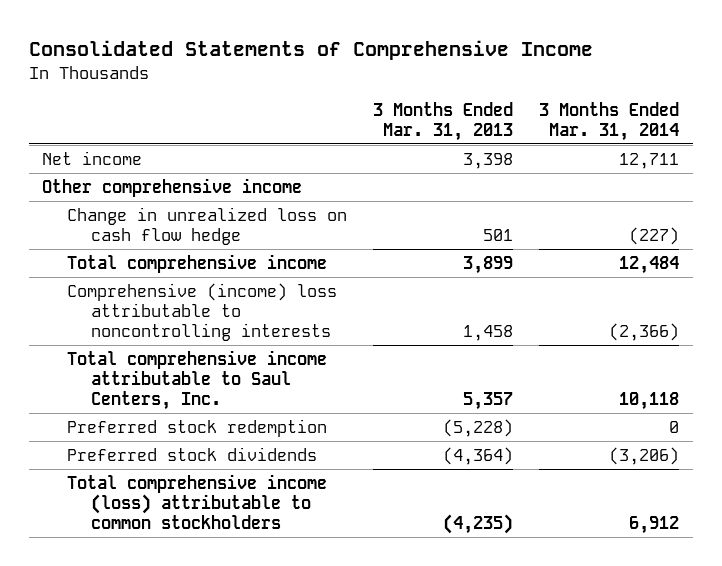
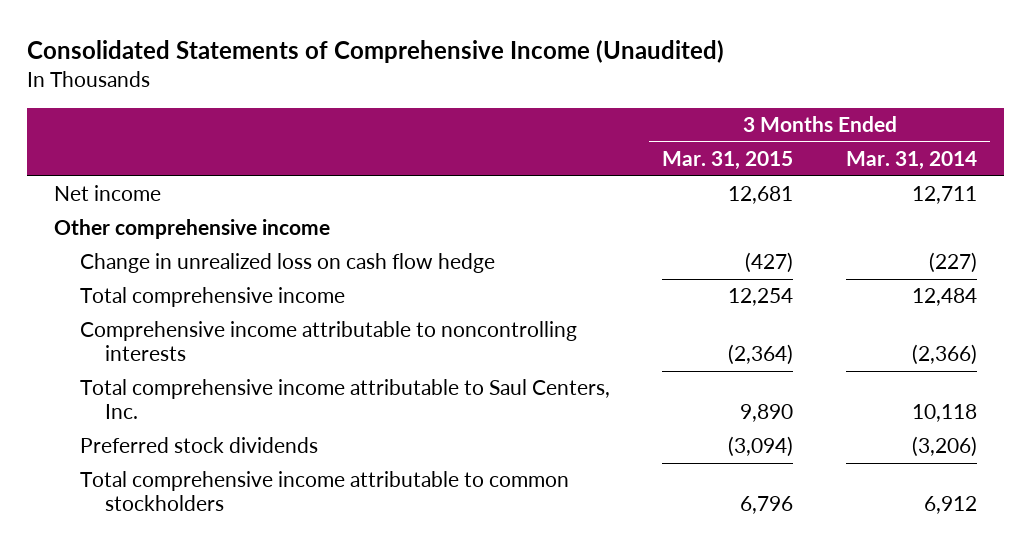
- Consolidated Statements of Comprehensive Income
+ Consolidated Statements of Comprehensive Income (Unaudited)
- | 3 Months Ended Mar. 31, 2013 | 3 Months Ended Mar. 31, 2014
+ | 3 Months Ended Mar. 31, 2015 | 3 Months Ended Mar. 31, 2014
- Comprehensive (income) loss attributable to noncontrolling interests | 1,458 | (2,366)
+ Comprehensive income attributable to noncontrolling interests | (2,364) | (2,366)
- Preferred stock redemption | (5,228) | 0
- Total comprehensive income (loss) attributable to common stockholders | (4,235) | 6,912
+ Total comprehensive income attributable to common stockholders | 6,796 | 6,912

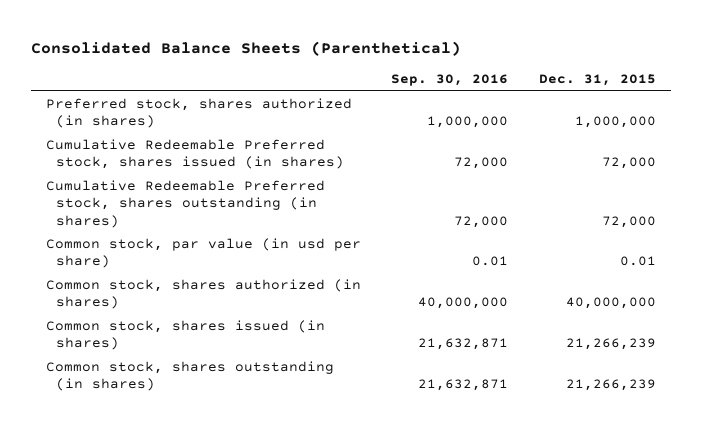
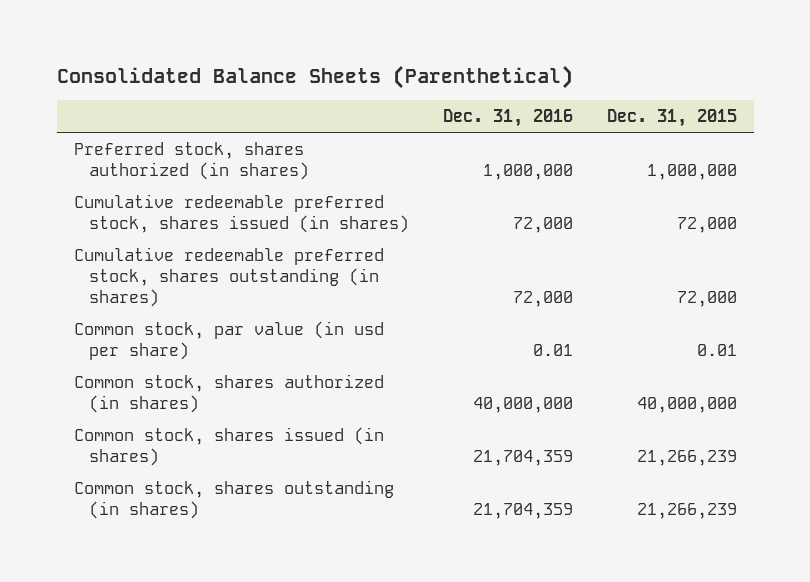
- | Sep. 30, 2016 | Dec. 31, 2015
+ | Dec. 31, 2016 | Dec. 31, 2015
- Cumulative Redeemable Preferred stock, shares issued (in shares) | 72,000 | 72,000
- Cumulative Redeemable Preferred stock, shares outstanding (in shares) | 72,000 | 72,000
+ Cumulative redeemable preferred stock, shares issued (in shares) | 72,000 | 72,000
+ Cumulative redeemable preferred stock, shares outstanding (in shares) | 72,000 | 72,000

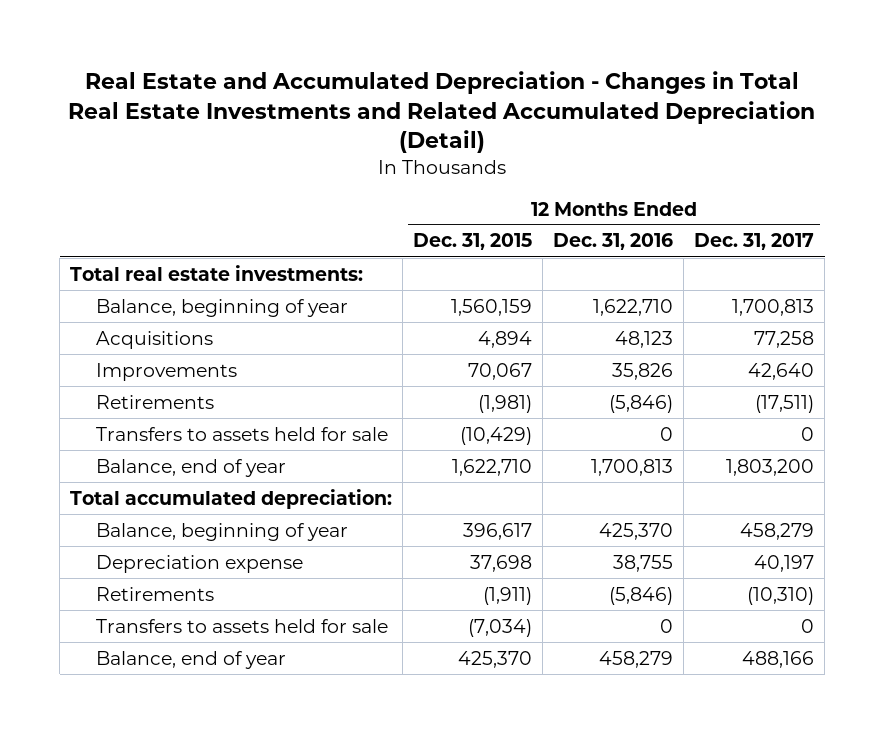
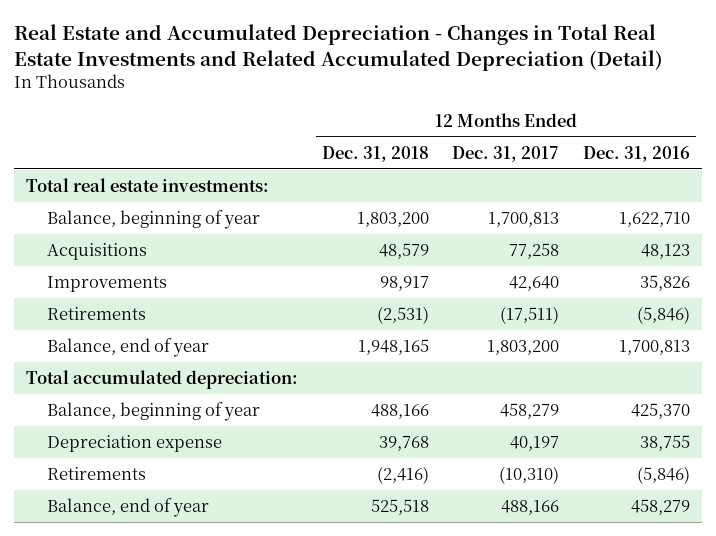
- | 12 Months Ended Dec. 31, 2015 | 12 Months Ended Dec. 31, 2016 | 12 Months Ended Dec. 31, 2017
+ | 12 Months Ended Dec. 31, 2018 | 12 Months Ended Dec. 31, 2017 | 12 Months Ended Dec. 31, 2016
- Transfers to assets held for sale | (10,429) | 0 | 0
- Transfers to assets held for sale | (7,034) | 0 | 0

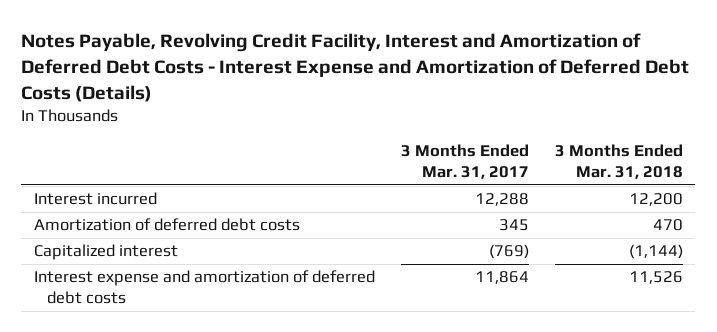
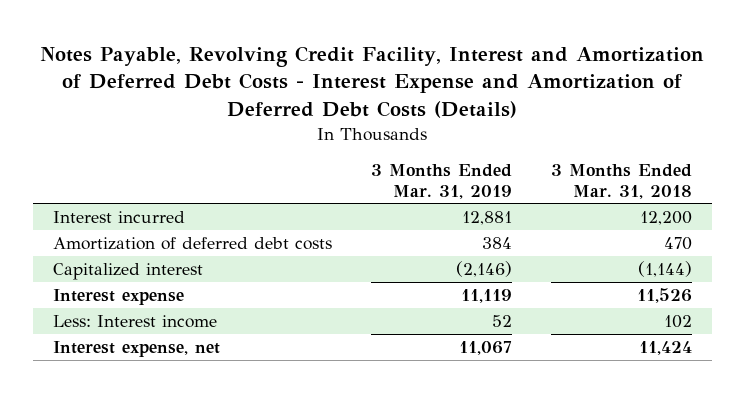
- | 3 Months Ended Mar. 31, 2017 | 3 Months Ended Mar. 31, 2018
+ | 3 Months Ended Mar. 31, 2019 | 3 Months Ended Mar. 31, 2018
- Interest expense and amortization of deferred debt costs | 11,864 | 11,526
+ Interest expense | 11,119 | 11,526
+ Less: Interest income | 52 | 102
+ Interest expense, net | 11,067 | 11,424

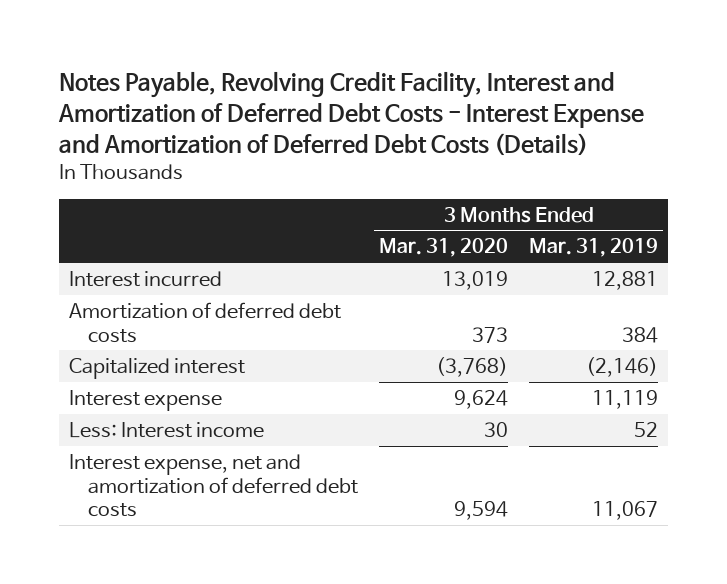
- | 3 Months Ended Mar. 31, 2019 | 3 Months Ended Mar. 31, 2018
+ | 3 Months Ended Mar. 31, 2020 | 3 Months Ended Mar. 31, 2019
- Interest expense, net | 11,067 | 11,424
+ Interest expense, net and amortization of deferred debt costs | 9,594 | 11,067

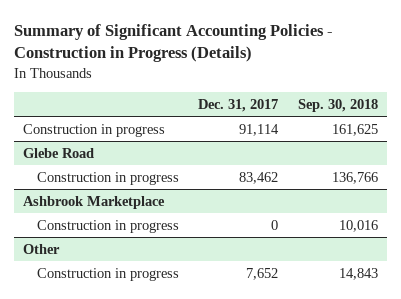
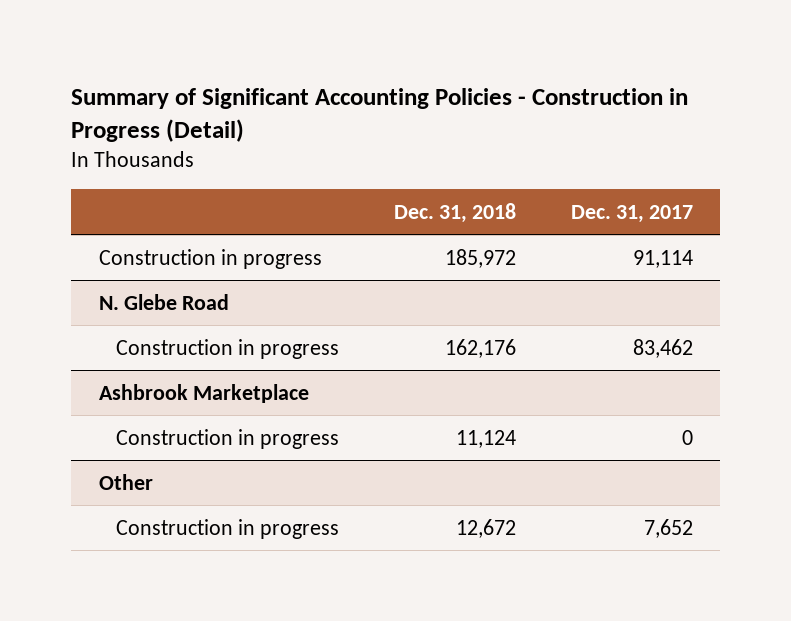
- Summary of Significant Accounting Policies - Construction in Progress (Details)
+ Summary of Significant Accounting Policies - Construction in Progress (Detail)
- | Dec. 31, 2017 | Sep. 30, 2018
+ | Dec. 31, 2018 | Dec. 31, 2017
- Glebe Road
+ N. Glebe Road

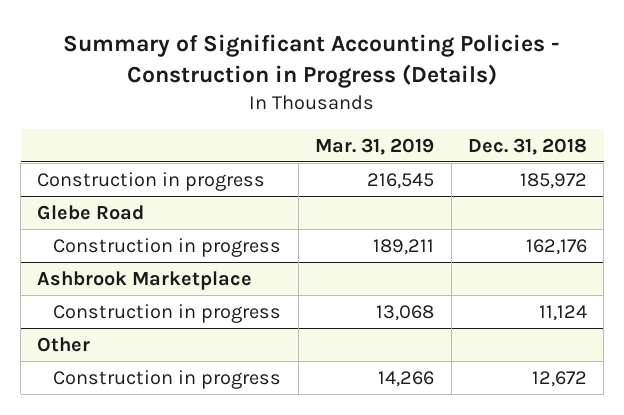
- Summary of Significant Accounting Policies - Construction in Progress (Detail)
+ Summary of Significant Accounting Policies - Construction in Progress (Details)
- | Dec. 31, 2018 | Dec. 31, 2017
+ | Mar. 31, 2019 | Dec. 31, 2018
- N. Glebe Road
+ Glebe Road

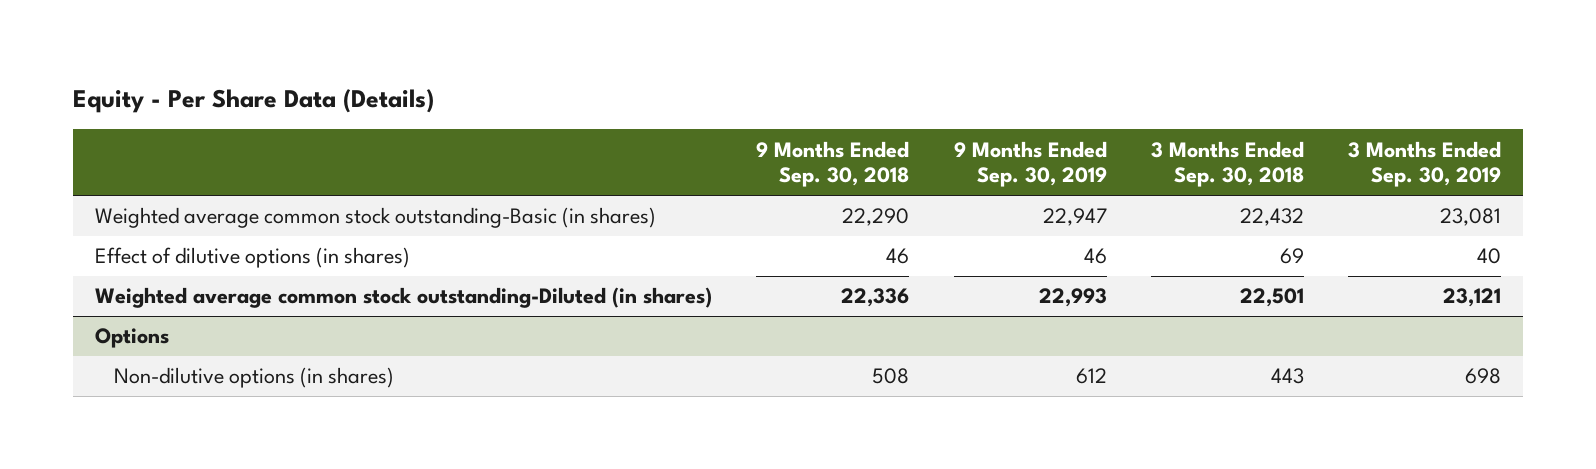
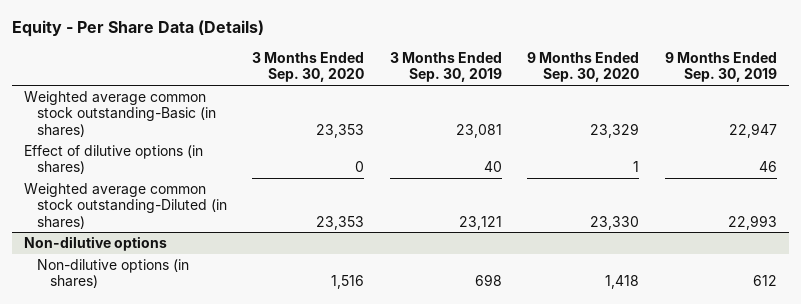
- | 9 Months Ended Sep. 30, 2018 | 9 Months Ended Sep. 30, 2019 | 3 Months Ended Sep. 30, 2018 | 3 Months Ended Sep. 30, 2019
+ | 3 Months Ended Sep. 30, 2020 | 3 Months Ended Sep. 30, 2019 | 9 Months Ended Sep. 30, 2020 | 9 Months Ended Sep. 30, 2019
- Options
+ Non-dilutive options

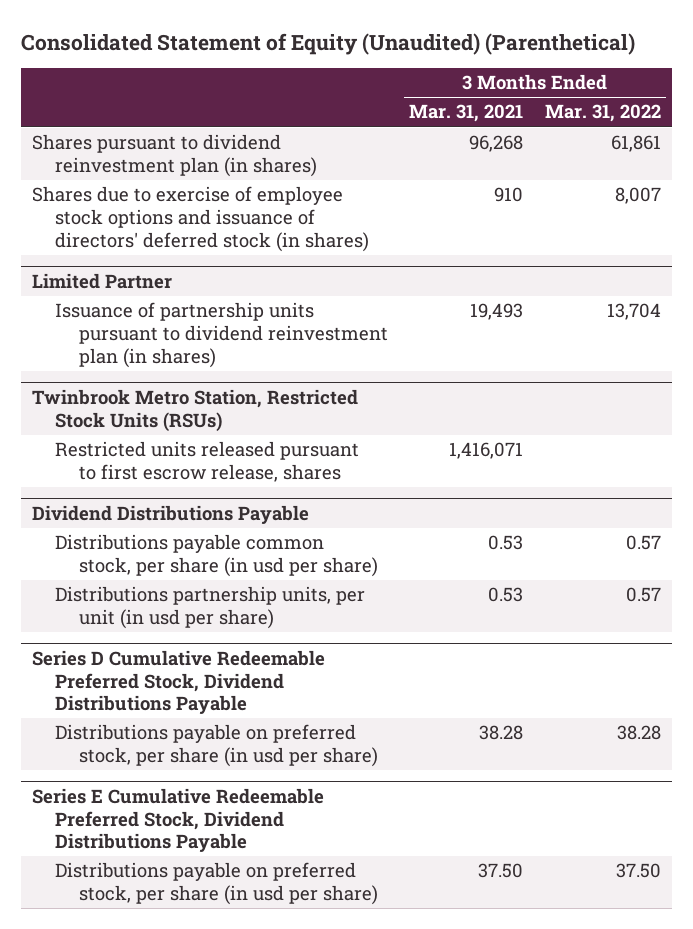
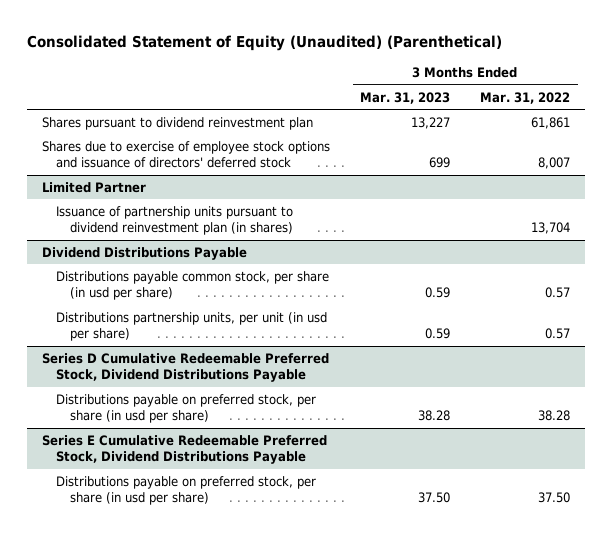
- | 3 Months Ended Mar. 31, 2021 | 3 Months Ended Mar. 31, 2022
+ | 3 Months Ended Mar. 31, 2023 | 3 Months Ended Mar. 31, 2022
- Shares pursuant to dividend reinvestment plan (in shares) | 96,268 | 61,861
- Shares due to exercise of employee stock options and issuance of directors' deferred stock (in shares) | 910 | 8,007
+ Shares pursuant to dividend reinvestment plan | 13,227 | 61,861
+ Shares due to exercise of employee stock options and issuance of directors' deferred stock | 699 | 8,007
- Twinbrook Metro Station, Restricted Stock Units (RSUs)
- Restricted units released pursuant to first escrow release, shares | 1,416,071 |

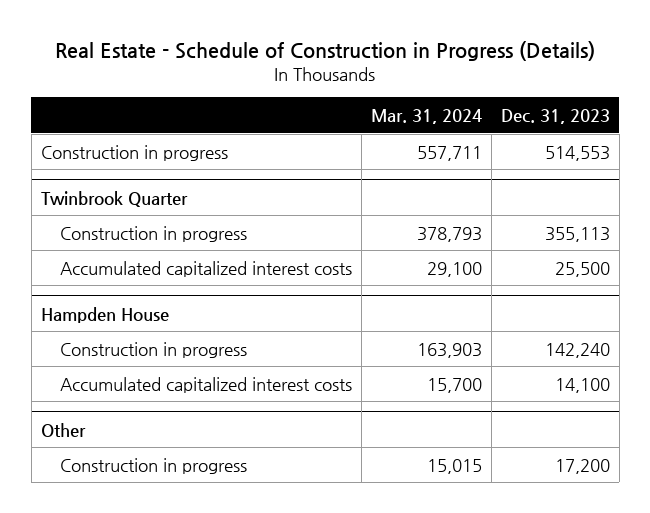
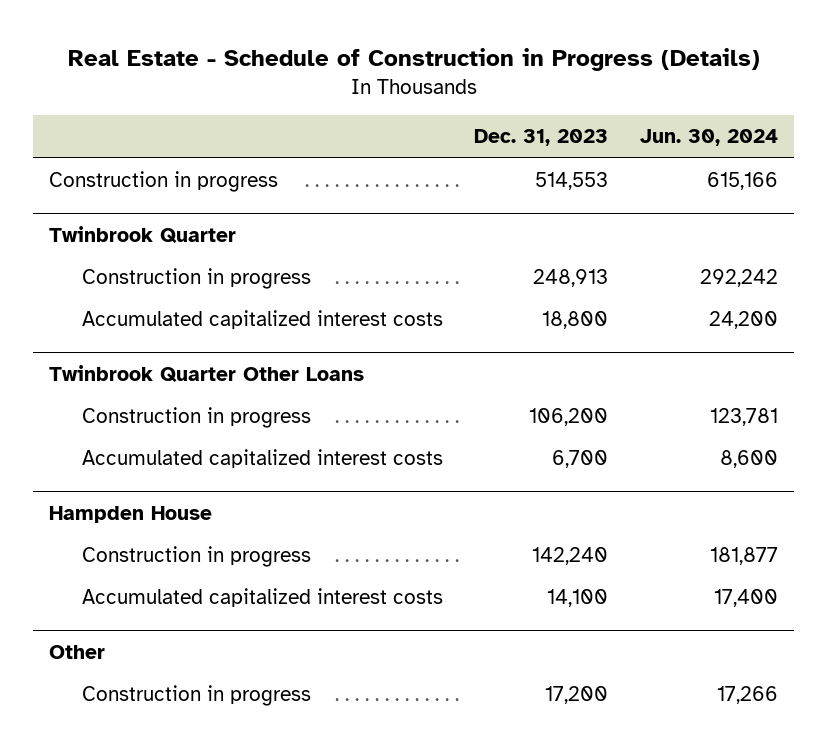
- | Mar. 31, 2024 | Dec. 31, 2023
+ | Dec. 31, 2023 | Jun. 30, 2024
@ Twinbrook Quarter
- Construction in progress | 378,793 | 355,113
- Accumulated capitalized interest costs | 29,100 | 25,500
+ Construction in progress | 248,913 | 292,242
+ Accumulated capitalized interest costs | 18,800 | 24,200
+ Twinbrook Quarter Other Loans
+ Construction in progress | 106,200 | 123,781
+ Accumulated capitalized interest costs | 6,700 | 8,600

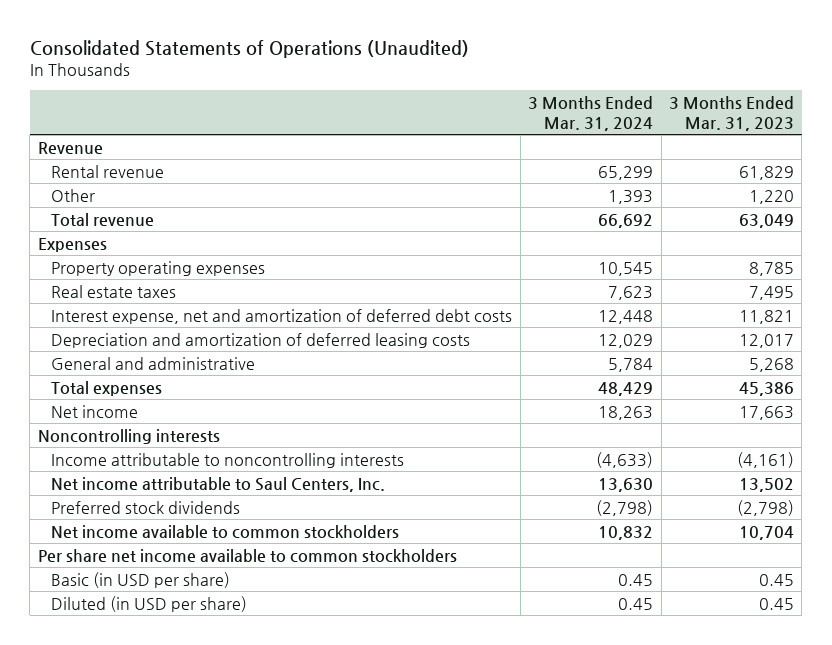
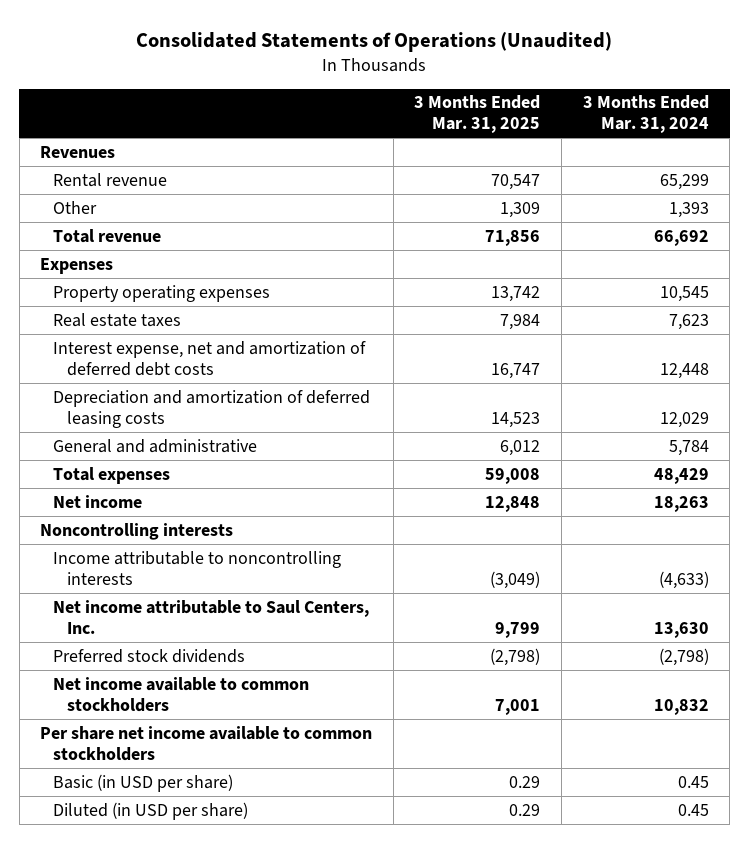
- | 3 Months Ended Mar. 31, 2024 | 3 Months Ended Mar. 31, 2023
+ | 3 Months Ended Mar. 31, 2025 | 3 Months Ended Mar. 31, 2024
- Revenue
+ Revenues

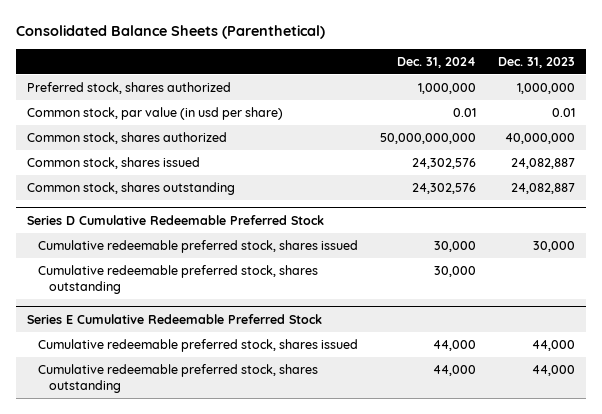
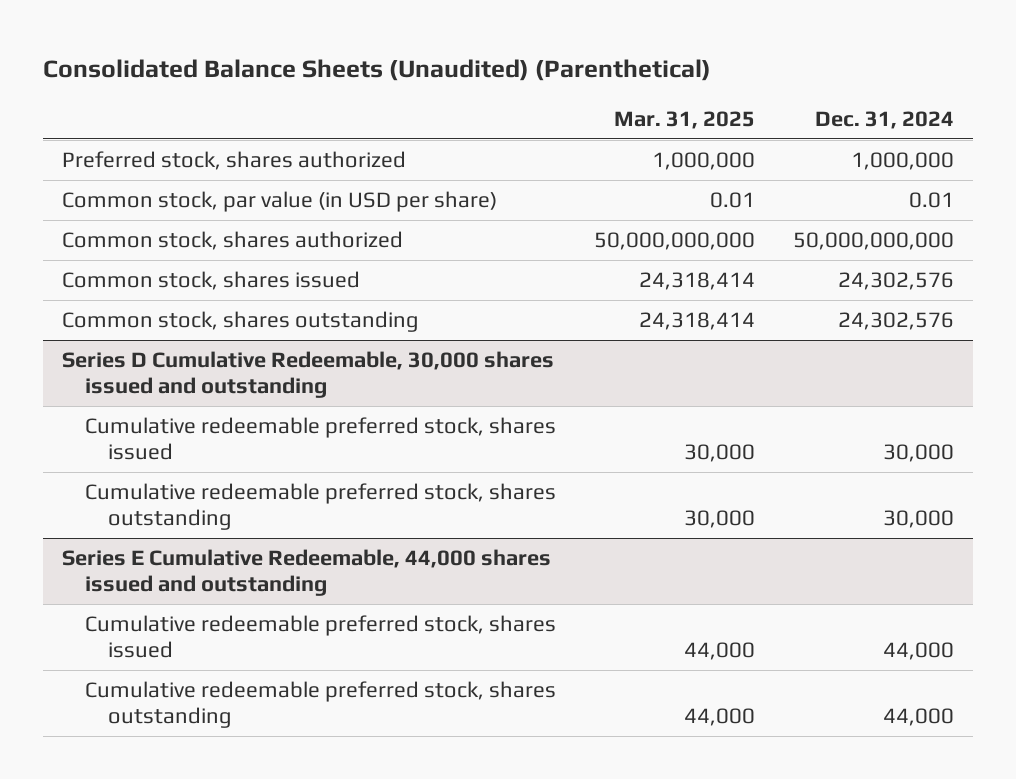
- Consolidated Balance Sheets (Parenthetical)
+ Consolidated Balance Sheets (Unaudited) (Parenthetical)
- | Dec. 31, 2024 | Dec. 31, 2023
+ | Mar. 31, 2025 | Dec. 31, 2024
- Common stock, par value (in usd per share) | 0.01 | 0.01
+ Common stock, par value (in USD per share) | 0.01 | 0.01
- Series D Cumulative Redeemable Preferred Stock
+ Series D Cumulative Redeemable, 30,000 shares issued and outstanding
- Series E Cumulative Redeemable Preferred Stock
+ Series E Cumulative Redeemable, 44,000 shares issued and outstanding

